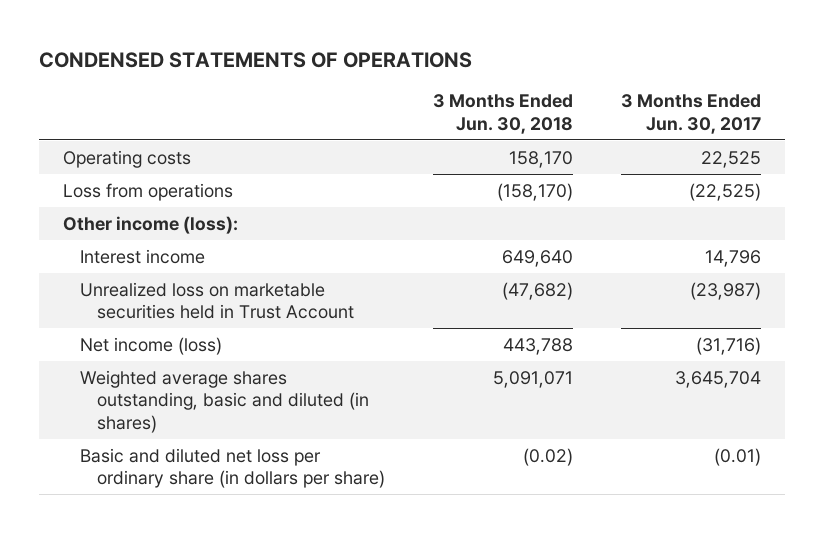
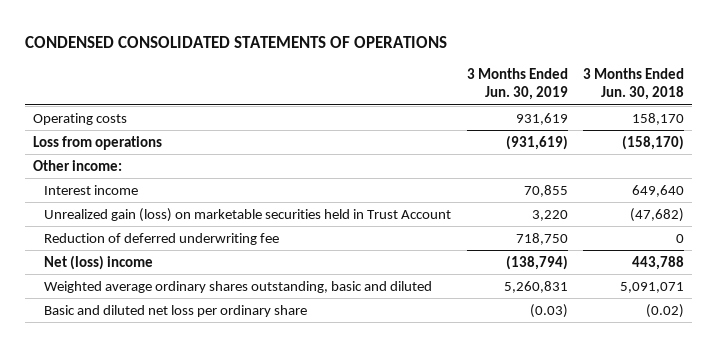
- CONDENSED STATEMENTS OF OPERATIONS
+ CONDENSED CONSOLIDATED STATEMENTS OF OPERATIONS
- | 3 Months Ended Jun. 30, 2018 | 3 Months Ended Jun. 30, 2017
+ | 3 Months Ended Jun. 30, 2019 | 3 Months Ended Jun. 30, 2018
- Other income (loss):
+ Other income:
- Unrealized loss on marketable securities held in Trust Account | (47,682) | (23,987)
- Net income (loss) | 443,788 | (31,716)
- Weighted average shares outstanding, basic and diluted (in shares) | 5,091,071 | 3,645,704
- Basic and diluted net loss per ordinary share (in dollars per share) | (0.02) | (0.01)
+ Unrealized gain (loss) on marketable securities held in Trust Account | 3,220 | (47,682)
+ Reduction of deferred underwriting fee | 718,750 | 0
+ Net (loss) income | (138,794) | 443,788
+ Weighted average ordinary shares outstanding, basic and diluted | 5,260,831 | 5,091,071
+ Basic and diluted net loss per ordinary share | (0.03) | (0.02)

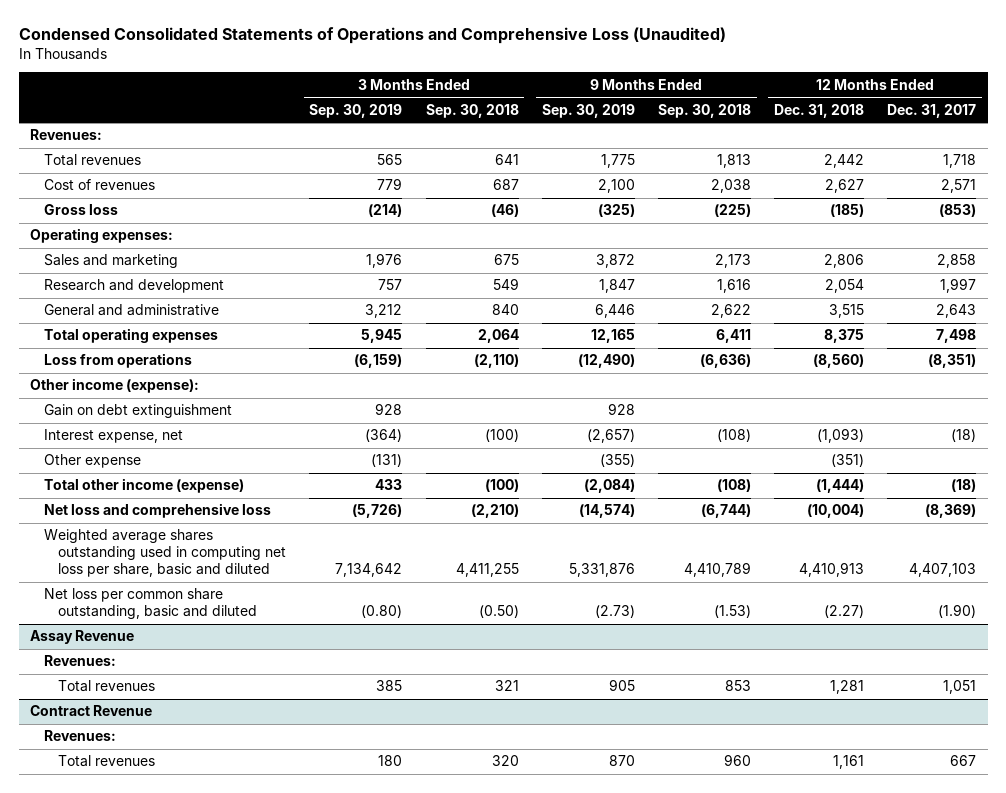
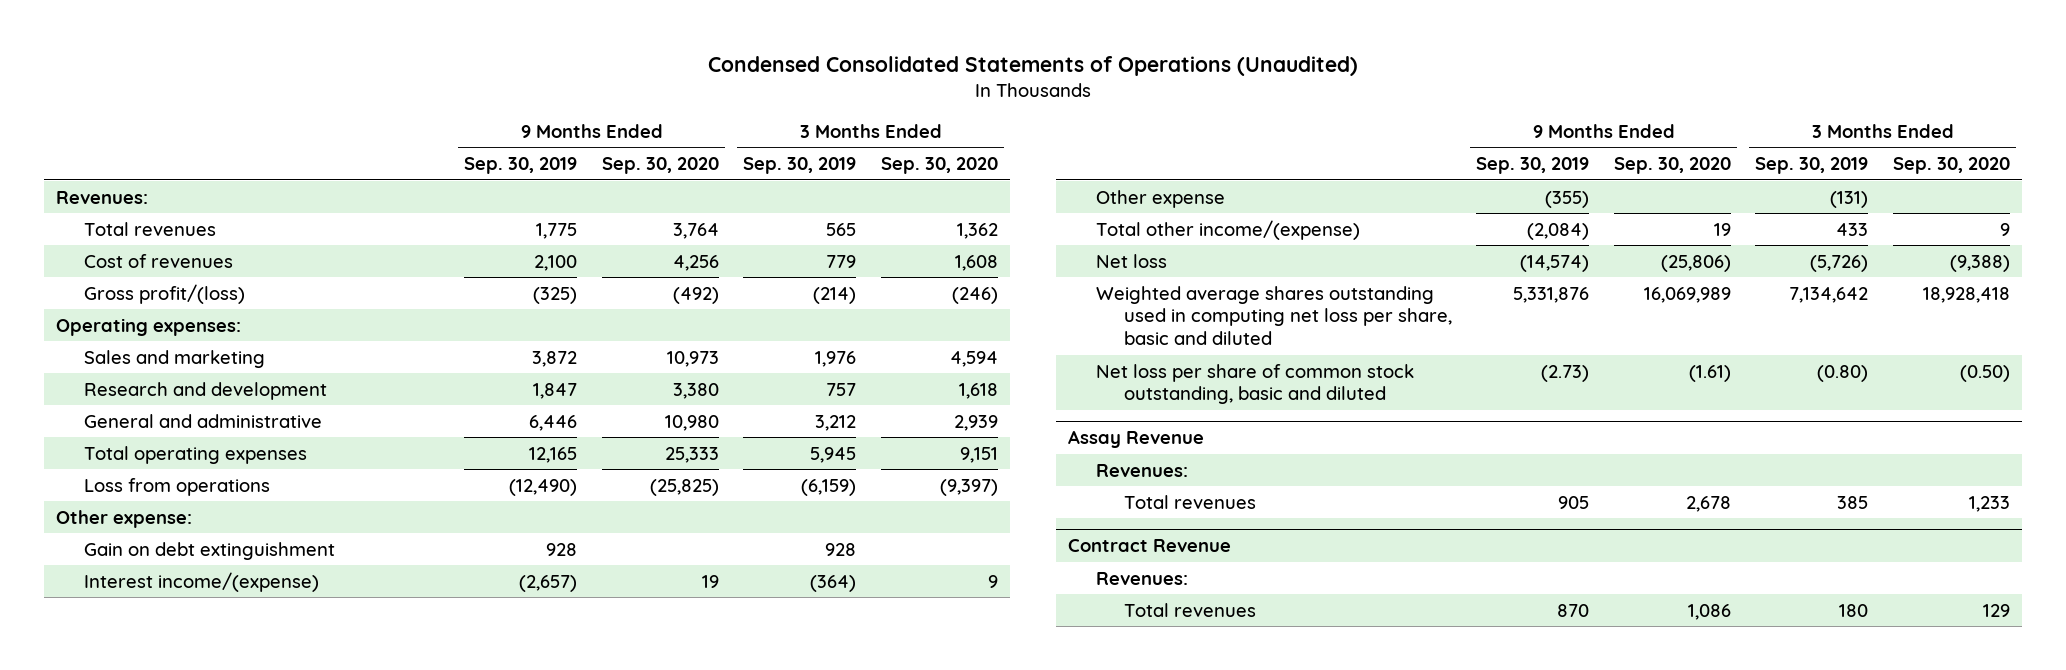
- Condensed Consolidated Statements of Operations and Comprehensive Loss (Unaudited)
+ Condensed Consolidated Statements of Operations (Unaudited)
- | 3 Months Ended Sep. 30, 2019 | 3 Months Ended Sep. 30, 2018 | 9 Months Ended Sep. 30, 2019 | 9 Months Ended Sep. 30, 2018 | 12 Months Ended Dec. 31, 2018 | 12 Months Ended Dec. 31, 2017
+ | 9 Months Ended Sep. 30, 2019 | 9 Months Ended Sep. 30, 2020 | 3 Months Ended Sep. 30, 2019 | 3 Months Ended Sep. 30, 2020
- Gross loss | (214) | (46) | (325) | (225) | (185) | (853)
+ Gross profit/(loss) | (325) | (492) | (214) | (246)
- Other income (expense):
+ Other expense:
- Interest expense, net | (364) | (100) | (2,657) | (108) | (1,093) | (18)
+ Interest income/(expense) | (2,657) | 19 | (364) | 9
- Total other income (expense) | 433 | (100) | (2,084) | (108) | (1,444) | (18)
- Net loss and comprehensive loss | (5,726) | (2,210) | (14,574) | (6,744) | (10,004) | (8,369)
+ Total other income/(expense) | (2,084) | 19 | 433 | 9
+ Net loss | (14,574) | (25,806) | (5,726) | (9,388)
- Net loss per common share outstanding, basic and diluted | (0.80) | (0.50) | (2.73) | (1.53) | (2.27) | (1.90)
+ Net loss per share of common stock outstanding, basic and diluted | (2.73) | (1.61) | (0.80) | (0.50)

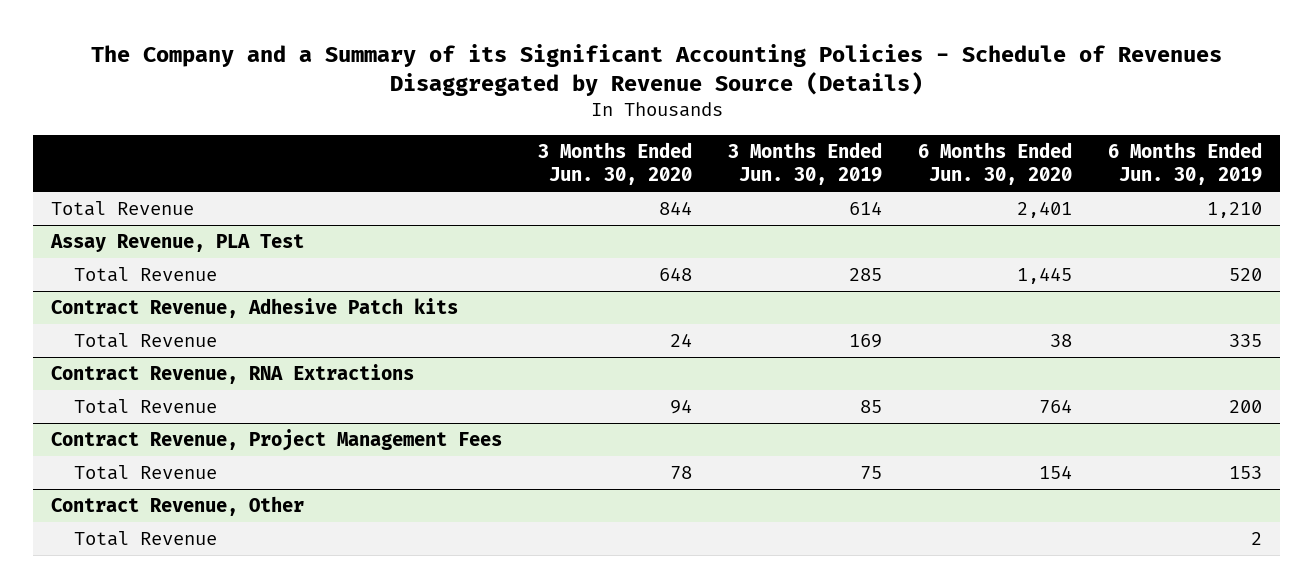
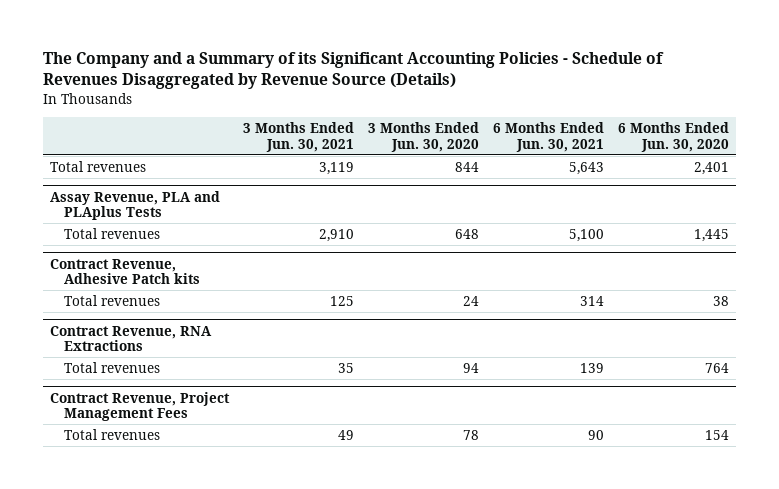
- | 3 Months Ended Jun. 30, 2020 | 3 Months Ended Jun. 30, 2019 | 6 Months Ended Jun. 30, 2020 | 6 Months Ended Jun. 30, 2019
+ | 3 Months Ended Jun. 30, 2021 | 3 Months Ended Jun. 30, 2020 | 6 Months Ended Jun. 30, 2021 | 6 Months Ended Jun. 30, 2020
- Total Revenue | 844 | 614 | 2,401 | 1,210
- Assay Revenue, PLA Test
- Total Revenue | 648 | 285 | 1,445 | 520
+ Total revenues | 3,119 | 844 | 5,643 | 2,401
+ Assay Revenue, PLA and PLAplus Tests
+ Total revenues | 2,910 | 648 | 5,100 | 1,445
@ Contract Revenue, Adhesive Patch kits
- Total Revenue | 24 | 169 | 38 | 335
+ Total revenues | 125 | 24 | 314 | 38
@ Contract Revenue, RNA Extractions
- Total Revenue | 94 | 85 | 764 | 200
+ Total revenues | 35 | 94 | 139 | 764
@ Contract Revenue, Project Management Fees
- Total Revenue | 78 | 75 | 154 | 153
- Contract Revenue, Other
- Total Revenue | | | | 2
@ Contract Revenue, Project Management Fees
+ Total revenues | 49 | 78 | 90 | 154

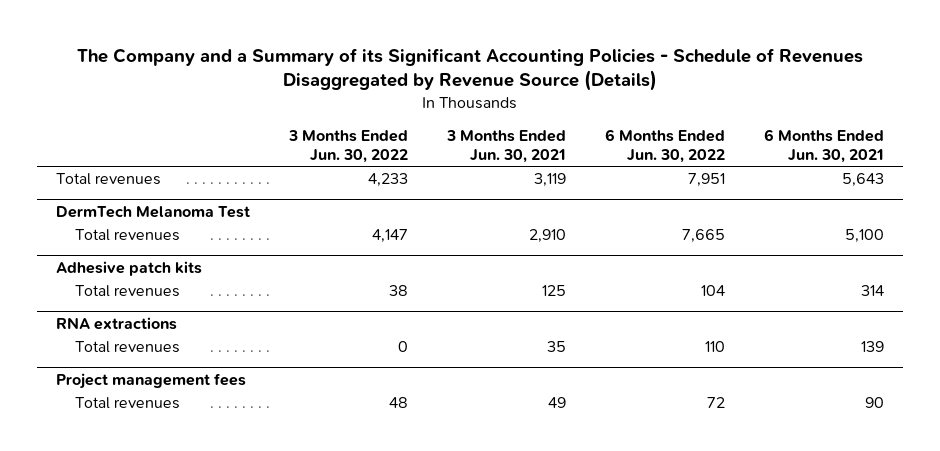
- | 3 Months Ended Jun. 30, 2021 | 3 Months Ended Jun. 30, 2020 | 6 Months Ended Jun. 30, 2021 | 6 Months Ended Jun. 30, 2020
+ | 3 Months Ended Jun. 30, 2022 | 3 Months Ended Jun. 30, 2021 | 6 Months Ended Jun. 30, 2022 | 6 Months Ended Jun. 30, 2021
- Assay Revenue, PLA and PLAplus Tests
+ DermTech Melanoma Test
- Contract Revenue, Adhesive Patch kits
+ Adhesive patch kits
- Contract Revenue, RNA Extractions
+ RNA extractions
- Contract Revenue, Project Management Fees
+ Project management fees

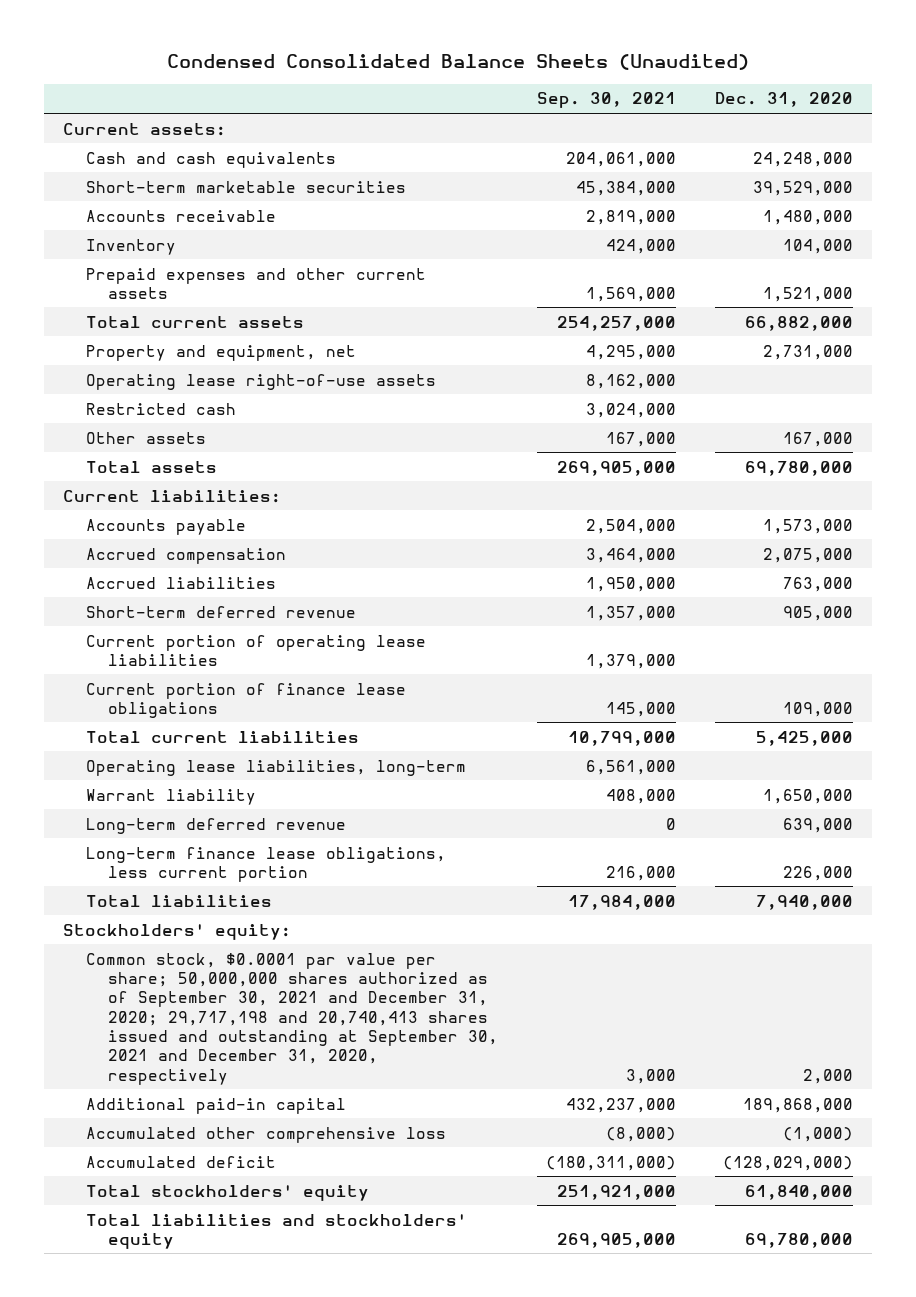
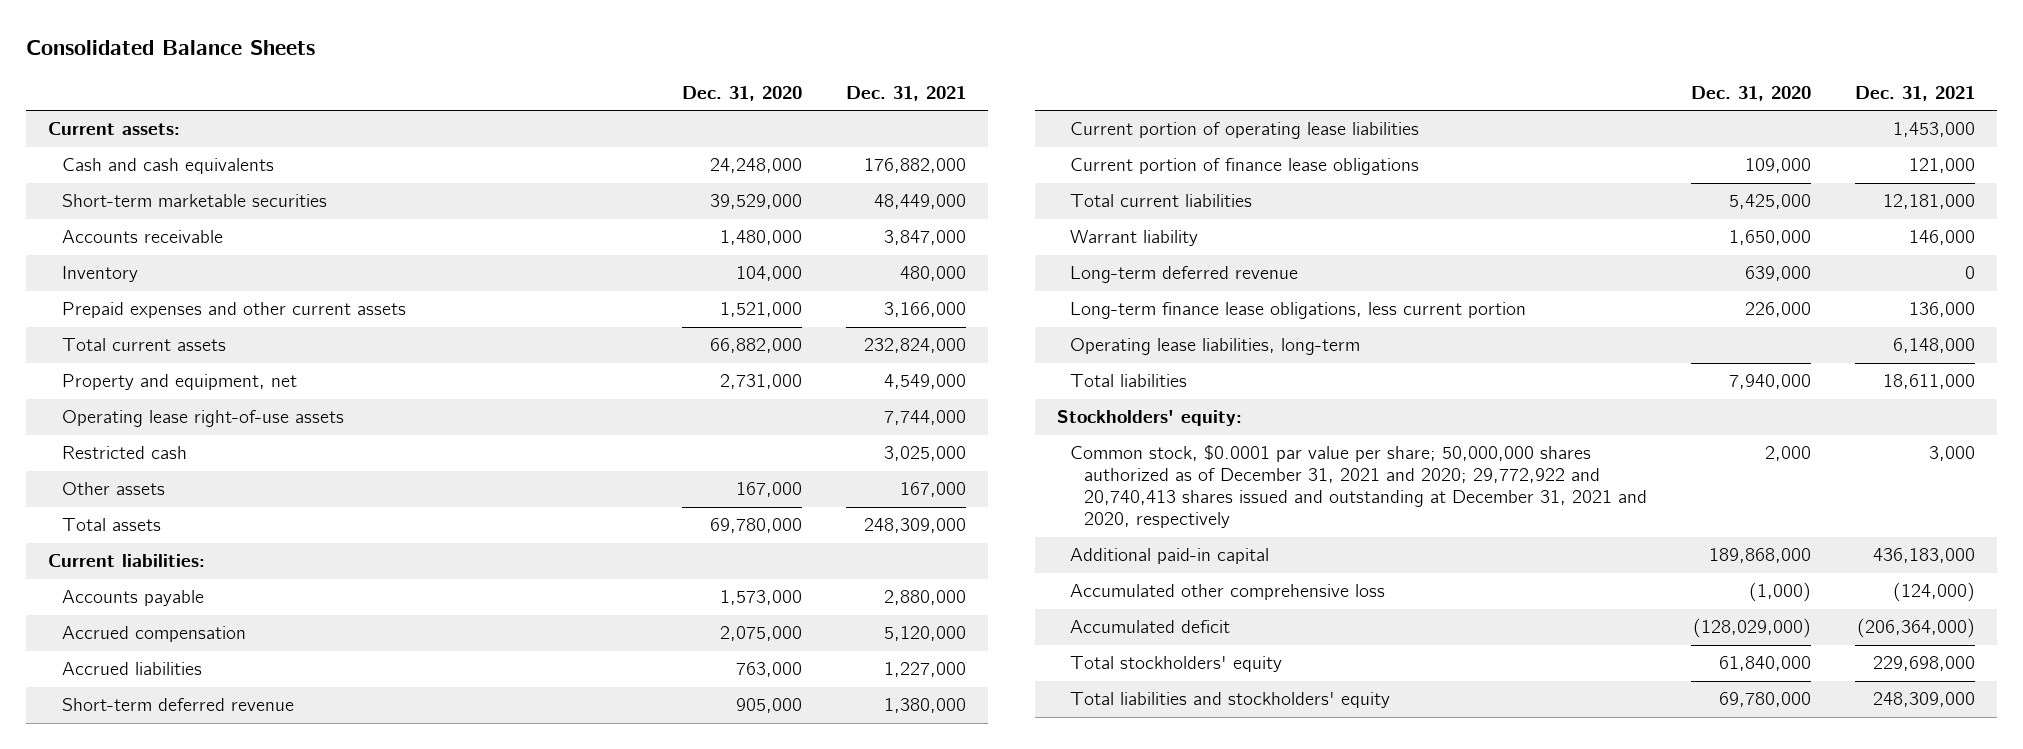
- Condensed Consolidated Balance Sheets (Unaudited)
+ Consolidated Balance Sheets
- | Sep. 30, 2021 | Dec. 31, 2020
+ | Dec. 31, 2020 | Dec. 31, 2021
moved down: Operating lease liabilities, long-term | | 6,148,000
- Common stock, $0.0001 par value per share; 50,000,000 shares authorized as of September 30, 2021 and December 31, 2020; 29,717,198 and 20,740,413 shares issued and outstanding at September 30, 2021 and December 31, 2020, respectively | 3,000 | 2,000
+ Common stock, $0.0001 par value per share; 50,000,000 shares authorized as of December 31, 2021 and 2020; 29,772,922 and 20,740,413 shares issued and outstanding at December 31, 2021 and 2020, respectively | 2,000 | 3,000

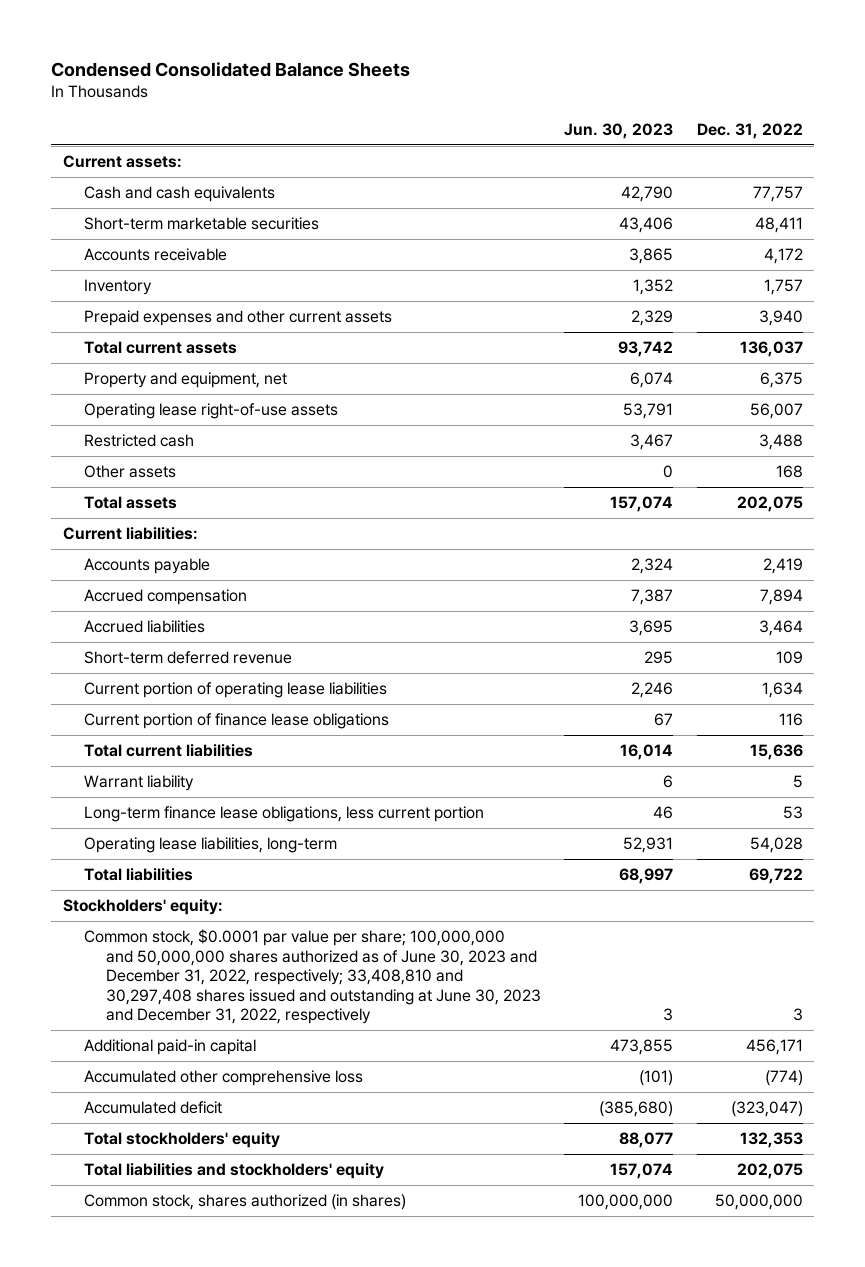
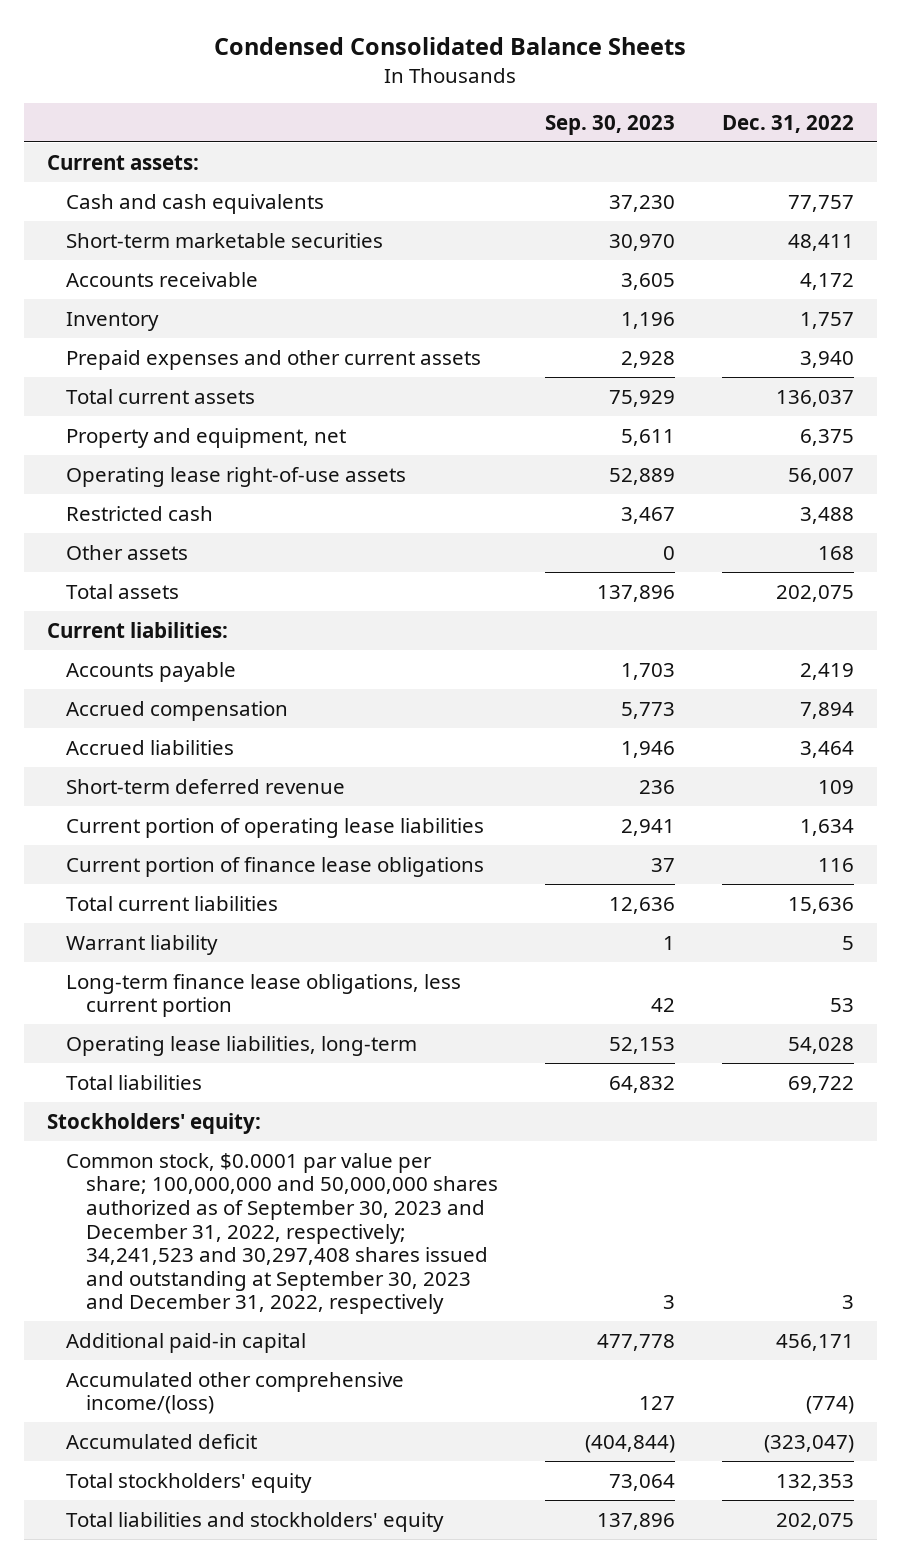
- | Jun. 30, 2023 | Dec. 31, 2022
+ | Sep. 30, 2023 | Dec. 31, 2022
- Common stock, $0.0001 par value per share; 100,000,000 and 50,000,000 shares authorized as of June 30, 2023 and December 31, 2022, respectively; 33,408,810 and 30,297,408 shares issued and outstanding at June 30, 2023 and December 31, 2022, respectively | 3 | 3
+ Common stock, $0.0001 par value per share; 100,000,000 and 50,000,000 shares authorized as of September 30, 2023 and December 31, 2022, respectively; 34,241,523 and 30,297,408 shares issued and outstanding at September 30, 2023 and December 31, 2022, respectively | 3 | 3
- Accumulated other comprehensive loss | (101) | (774)
+ Accumulated other comprehensive income/(loss) | 127 | (774)
- Common stock, shares authorized (in shares) | 100,000,000 | 50,000,000

